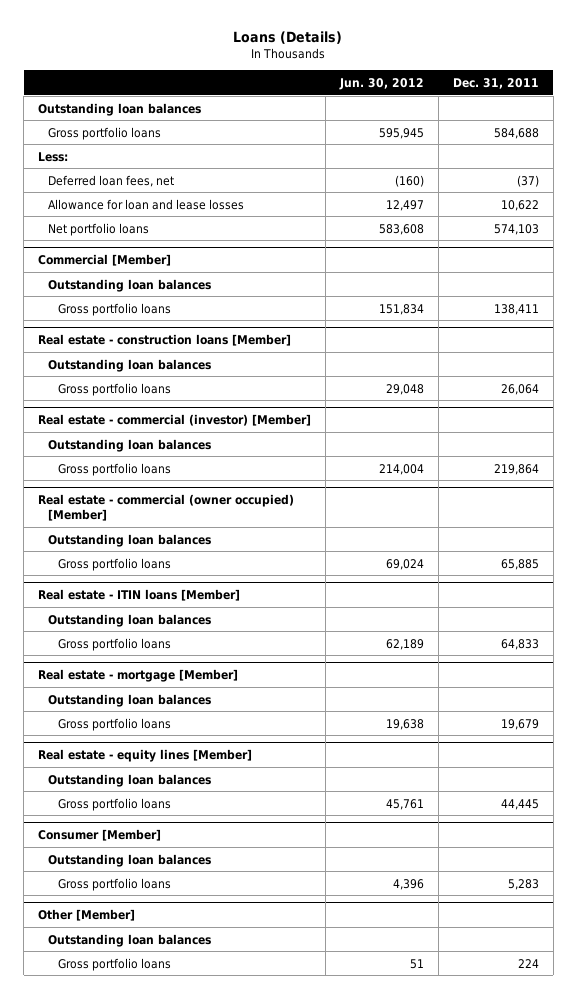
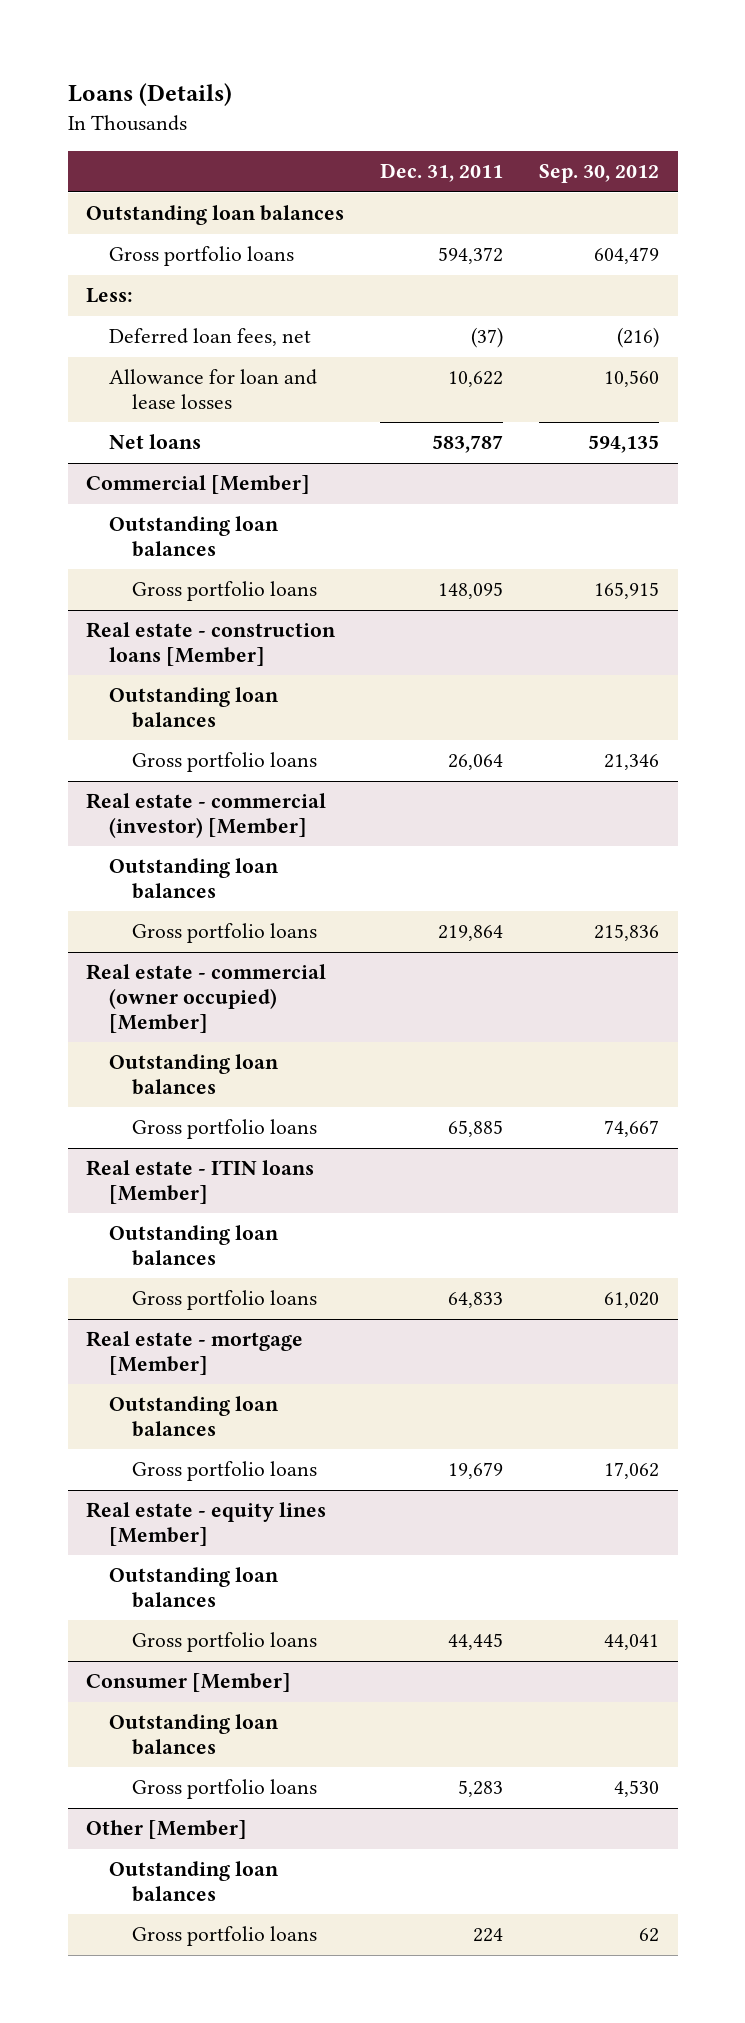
- | Jun. 30, 2012 | Dec. 31, 2011
+ | Dec. 31, 2011 | Sep. 30, 2012
- Gross portfolio loans | 595,945 | 584,688
+ Gross portfolio loans | 594,372 | 604,479
- Net portfolio loans | 583,608 | 574,103
+ Net loans | 583,787 | 594,135
@ Commercial [Member]
- Gross portfolio loans | 151,834 | 138,411
+ Gross portfolio loans | 148,095 | 165,915

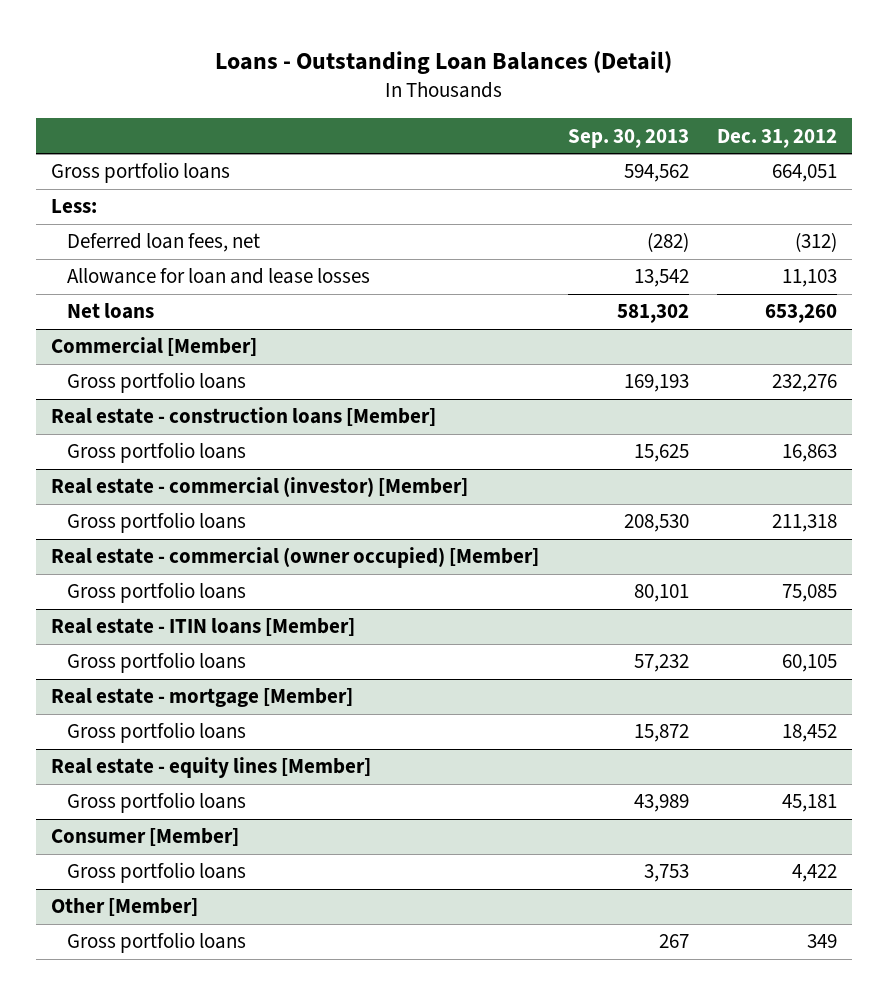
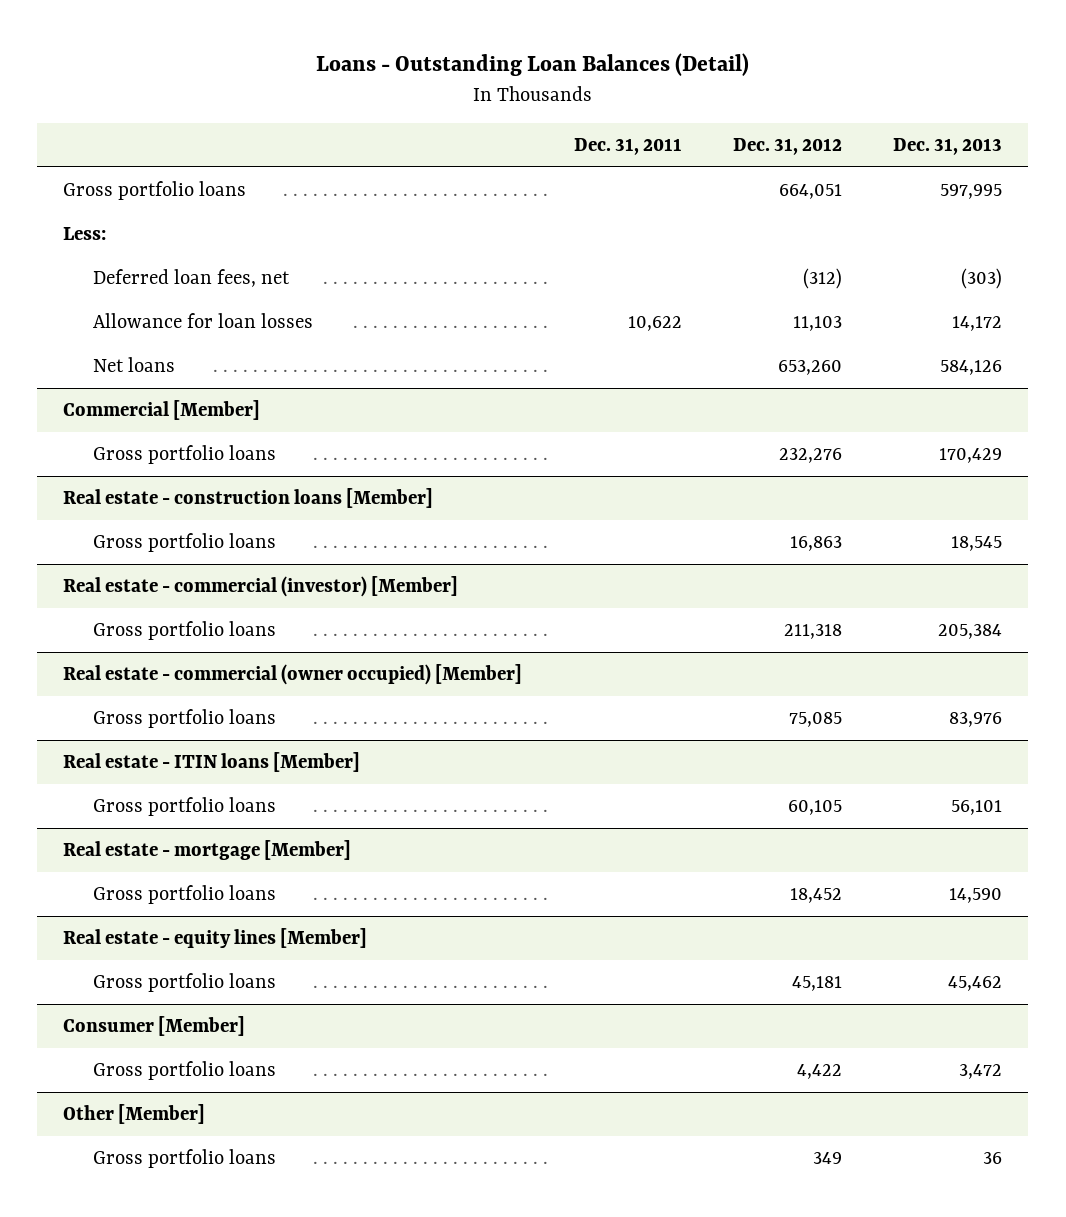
- | Sep. 30, 2013 | Dec. 31, 2012
+ | Dec. 31, 2011 | Dec. 31, 2012 | Dec. 31, 2013
- Allowance for loan and lease losses | 13,542 | 11,103
+ Allowance for loan losses | 10,622 | 11,103 | 14,172

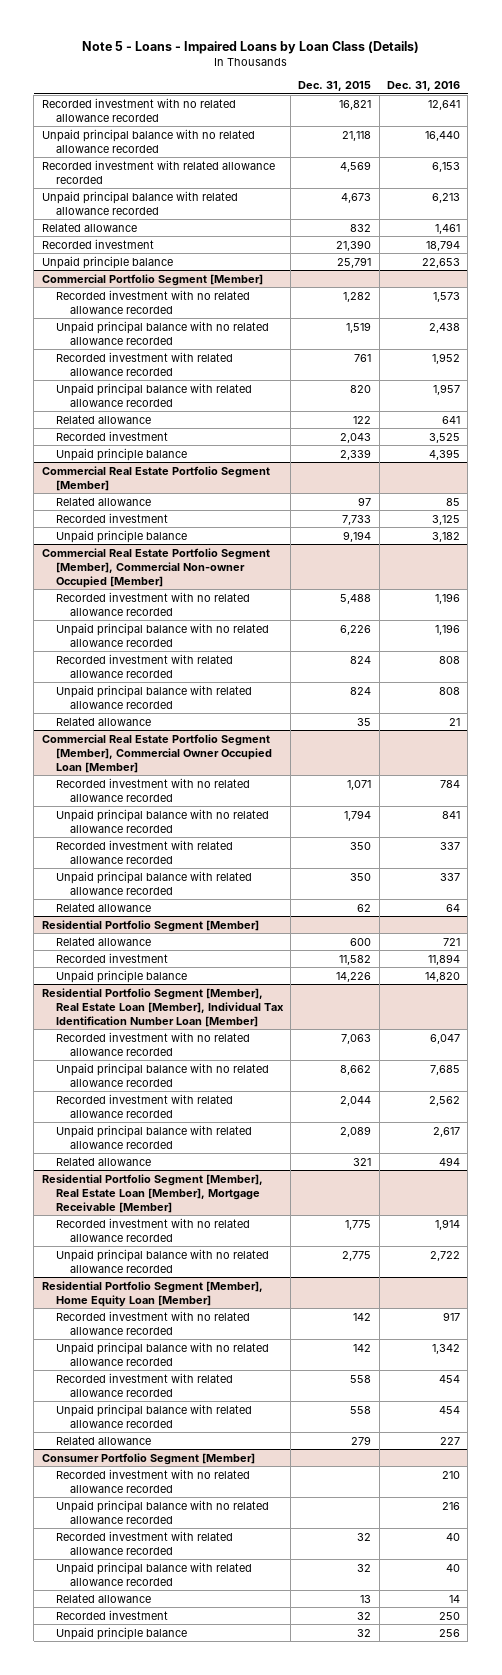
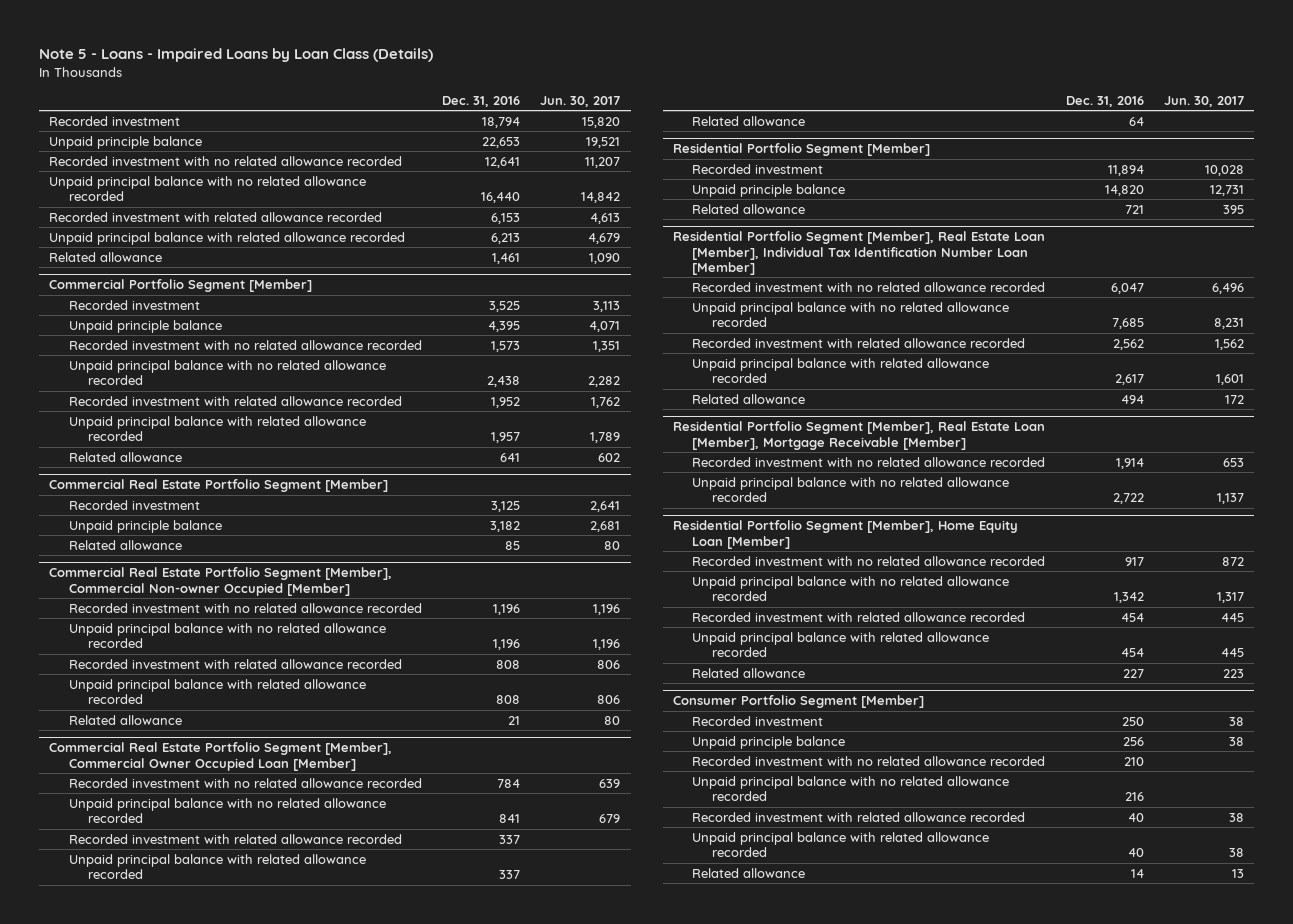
- | Dec. 31, 2015 | Dec. 31, 2016
+ | Dec. 31, 2016 | Jun. 30, 2017
moved up: Recorded investment | 18,794 | 15,820
moved up: Unpaid principle balance | 22,653 | 19,521
@ Commercial Portfolio Segment [Member]
moved up: Recorded investment | 3,525 | 3,113
moved up: Unpaid principle balance | 4,395 | 4,071
@ Commercial Real Estate Portfolio Segment [Member]
moved down: Related allowance | 85 | 80
@ Residential Portfolio Segment [Member]
moved down: Related allowance | 721 | 395
@ Consumer Portfolio Segment [Member]
moved up: Recorded investment | 250 | 38
moved up: Unpaid principle balance | 256 | 38

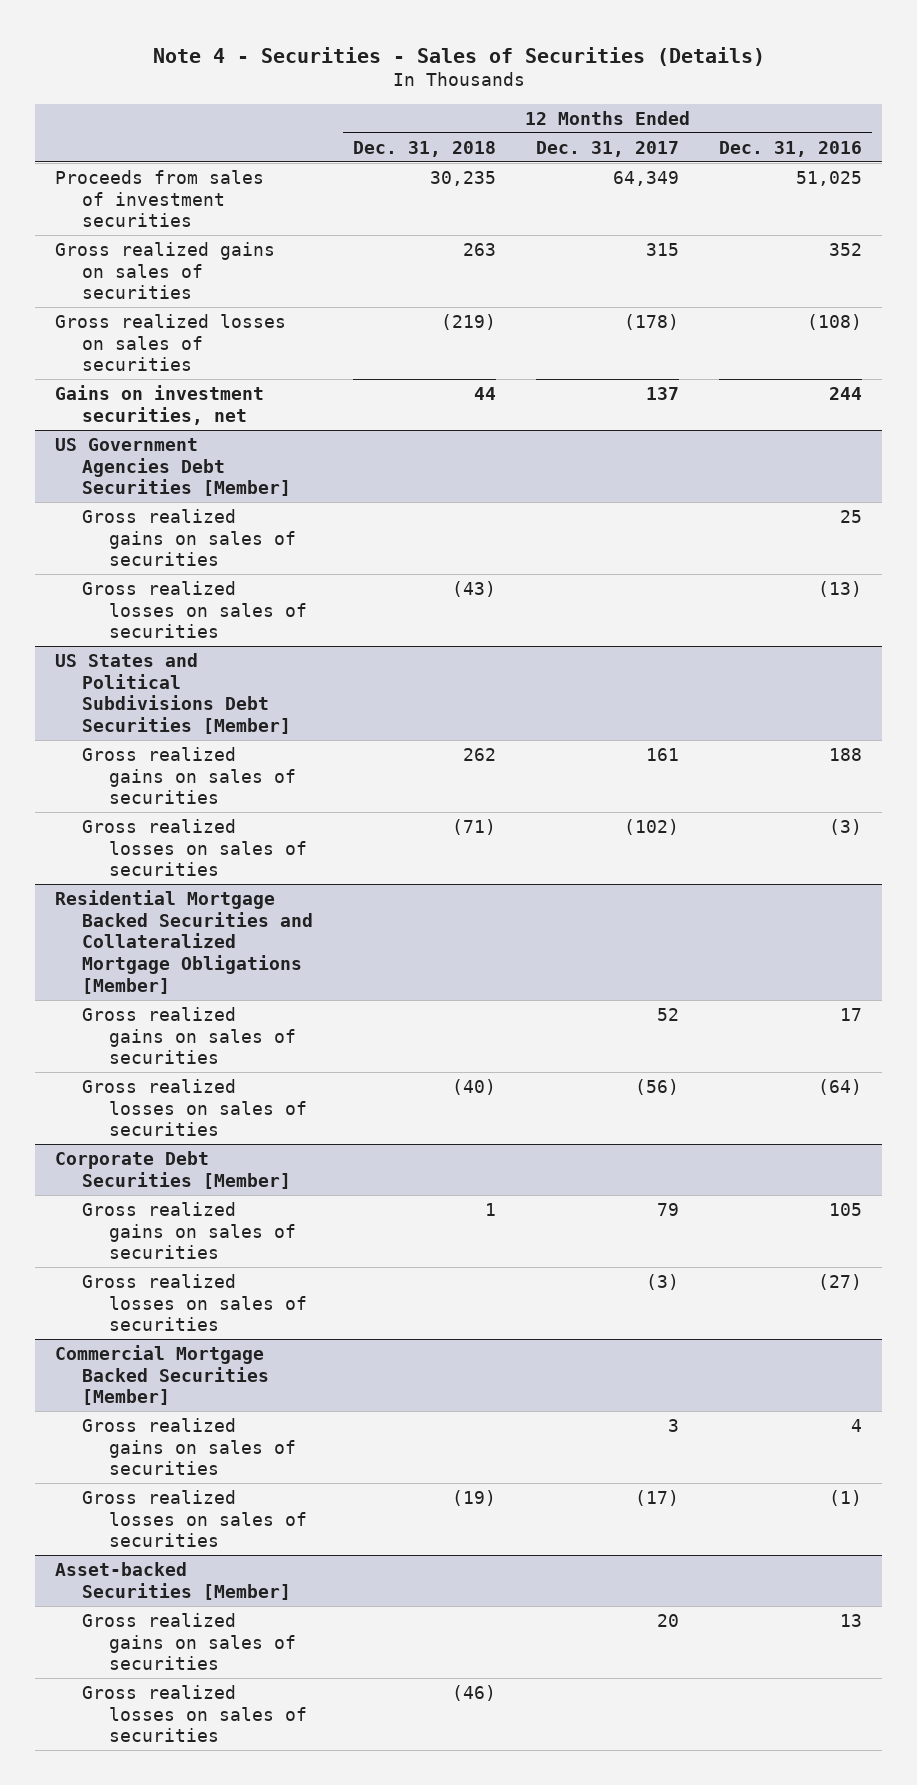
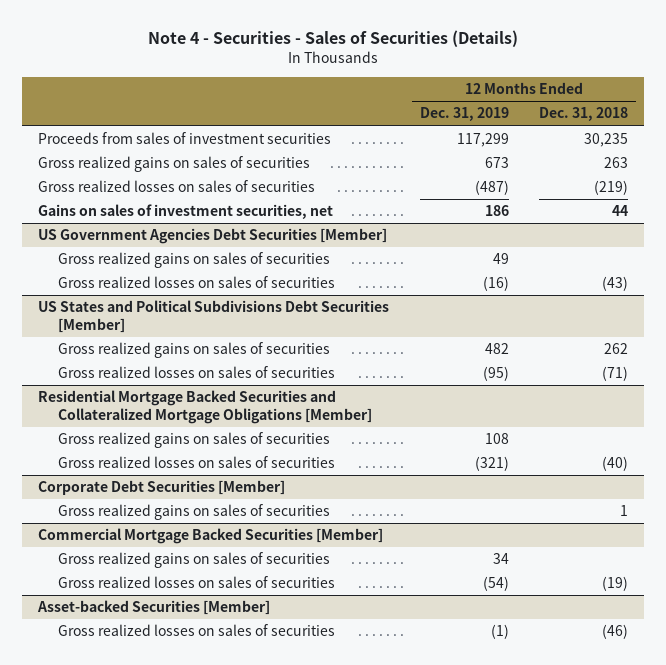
- | 12 Months Ended Dec. 31, 2018 | 12 Months Ended Dec. 31, 2017 | 12 Months Ended Dec. 31, 2016
+ | 12 Months Ended Dec. 31, 2019 | 12 Months Ended Dec. 31, 2018
- Gains on investment securities, net | 44 | 137 | 244
+ Gains on sales of investment securities, net | 186 | 44
@ Corporate Debt Securities [Member]
- Gross realized losses on sales of securities | | (3) | (27)
@ Asset-backed Securities [Member]
- Gross realized gains on sales of securities | | 20 | 13

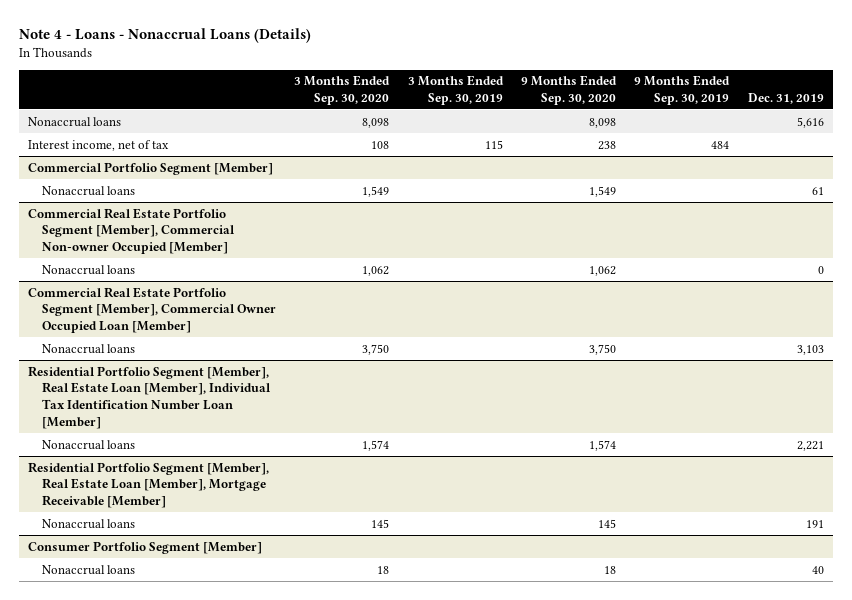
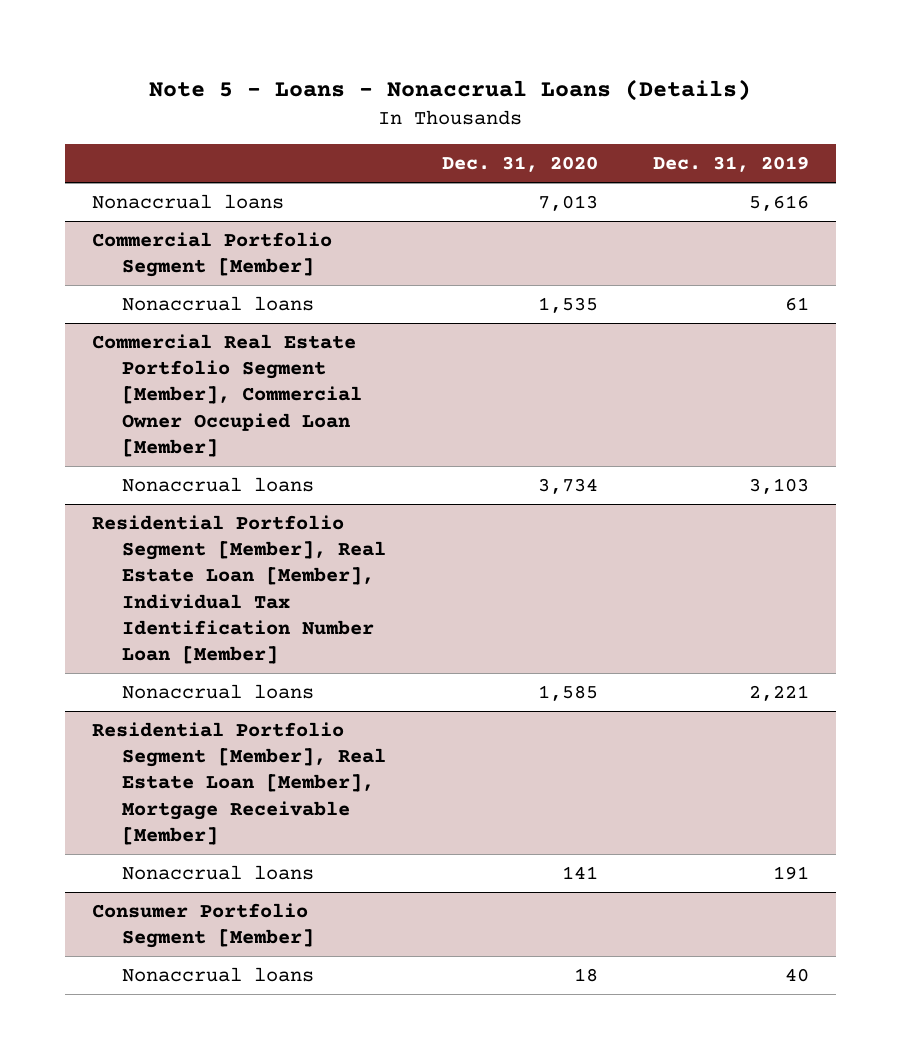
- Note 4 - Loans - Nonaccrual Loans (Details)
+ Note 5 - Loans - Nonaccrual Loans (Details)
- | 3 Months Ended Sep. 30, 2020 | 3 Months Ended Sep. 30, 2019 | 9 Months Ended Sep. 30, 2020 | 9 Months Ended Sep. 30, 2019 | Dec. 31, 2019
+ | Dec. 31, 2020 | Dec. 31, 2019
- Interest income, net of tax | 108 | 115 | 238 | 484 |
- Commercial Real Estate Portfolio Segment [Member], Commercial Non-owner Occupied [Member]
- Nonaccrual loans | 1,062 | | 1,062 | | 0

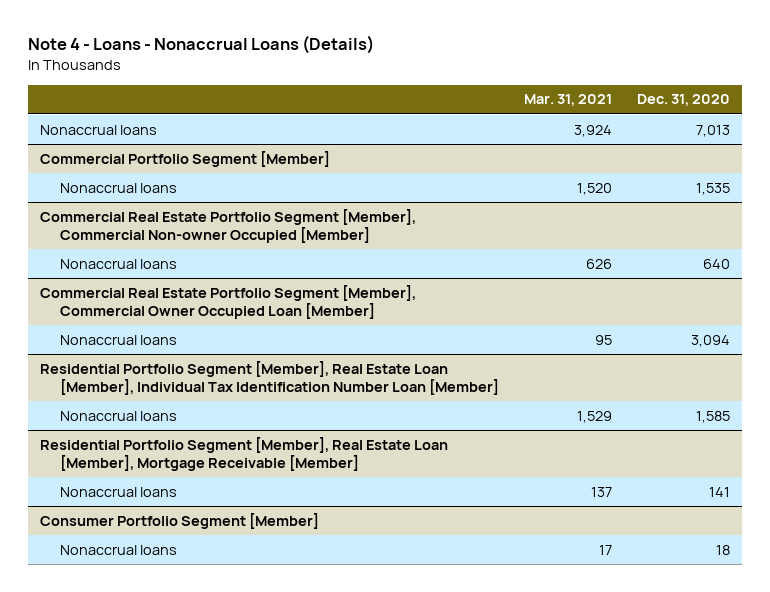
- Note 5 - Loans - Nonaccrual Loans (Details)
+ Note 4 - Loans - Nonaccrual Loans (Details)
- | Dec. 31, 2020 | Dec. 31, 2019
+ | Mar. 31, 2021 | Dec. 31, 2020
+ Commercial Real Estate Portfolio Segment [Member], Commercial Non-owner Occupied [Member]
+ Nonaccrual loans | 626 | 640
@ Commercial Real Estate Portfolio Segment [Member], Commercial Owner Occupied Loan [Member]
- Nonaccrual loans | 3,734 | 3,103
+ Nonaccrual loans | 95 | 3,094

